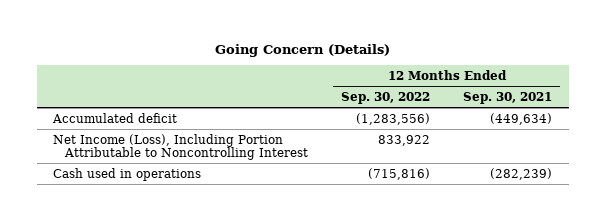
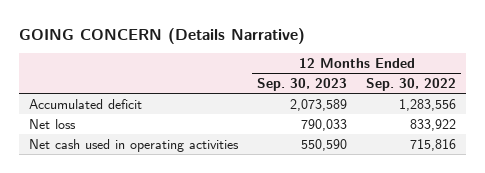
- Going Concern (Details)
+ GOING CONCERN (Details Narrative)
- | 12 Months Ended Sep. 30, 2022 | 12 Months Ended Sep. 30, 2021
+ | 12 Months Ended Sep. 30, 2023 | 12 Months Ended Sep. 30, 2022
- Accumulated deficit | (1,283,556) | (449,634)
- Net Income (Loss), Including Portion Attributable to Noncontrolling Interest | 833,922 |
- Cash used in operations | (715,816) | (282,239)
+ Accumulated deficit | 2,073,589 | 1,283,556
+ Net loss | 790,033 | 833,922
+ Net cash used in operating activities | 550,590 | 715,816

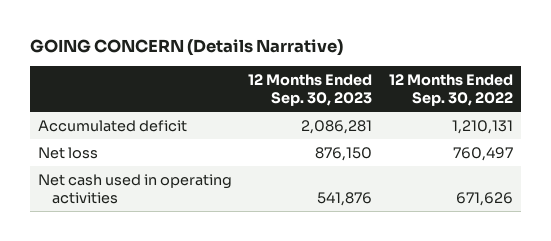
- Accumulated deficit | 2,073,589 | 1,283,556
- Net loss | 790,033 | 833,922
- Net cash used in operating activities | 550,590 | 715,816
+ Accumulated deficit | 2,086,281 | 1,210,131
+ Net loss | 876,150 | 760,497
+ Net cash used in operating activities | 541,876 | 671,626

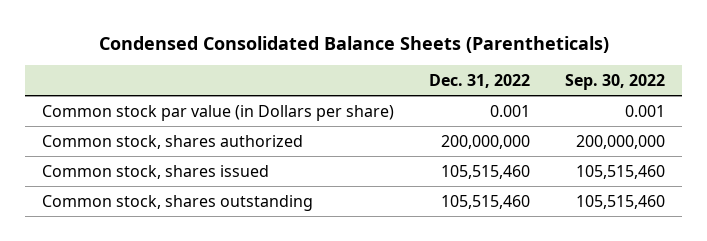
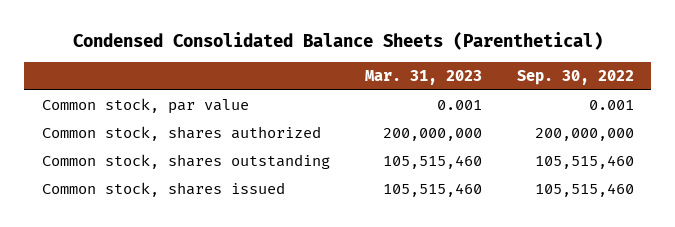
- Condensed Consolidated Balance Sheets (Parentheticals)
+ Condensed Consolidated Balance Sheets (Parenthetical)
- | Dec. 31, 2022 | Sep. 30, 2022
+ | Mar. 31, 2023 | Sep. 30, 2022
- Common stock par value (in Dollars per share) | 0.001 | 0.001
+ Common stock, par value | 0.001 | 0.001
moved down: Common stock, shares issued | 105,515,460 | 105,515,460

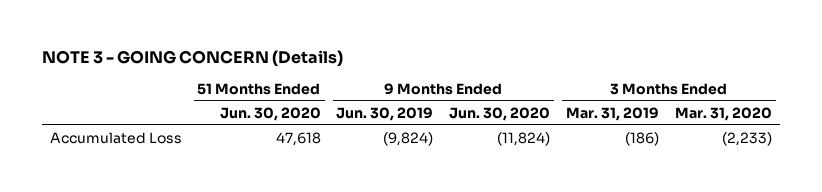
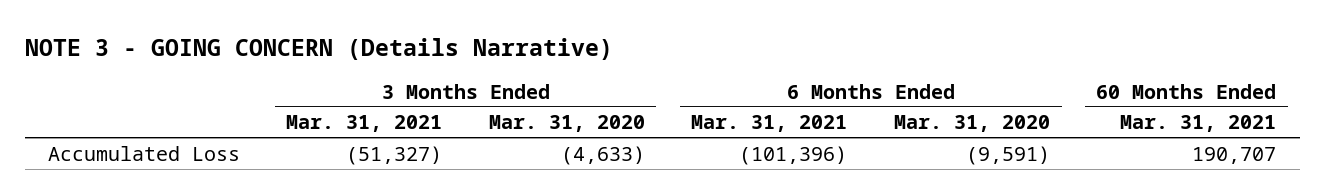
- NOTE 3 - GOING CONCERN (Details)
+ NOTE 3 - GOING CONCERN (Details Narrative)
- | 51 Months Ended Jun. 30, 2020 | 9 Months Ended Jun. 30, 2019 | 9 Months Ended Jun. 30, 2020 | 3 Months Ended Mar. 31, 2019 | 3 Months Ended Mar. 31, 2020
+ | 3 Months Ended Mar. 31, 2021 | 3 Months Ended Mar. 31, 2020 | 6 Months Ended Mar. 31, 2021 | 6 Months Ended Mar. 31, 2020 | 60 Months Ended Mar. 31, 2021
- Accumulated Loss | 47,618 | (9,824) | (11,824) | (186) | (2,233)
+ Accumulated Loss | (51,327) | (4,633) | (101,396) | (9,591) | 190,707

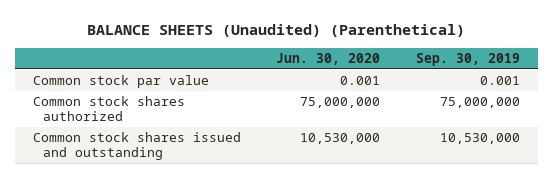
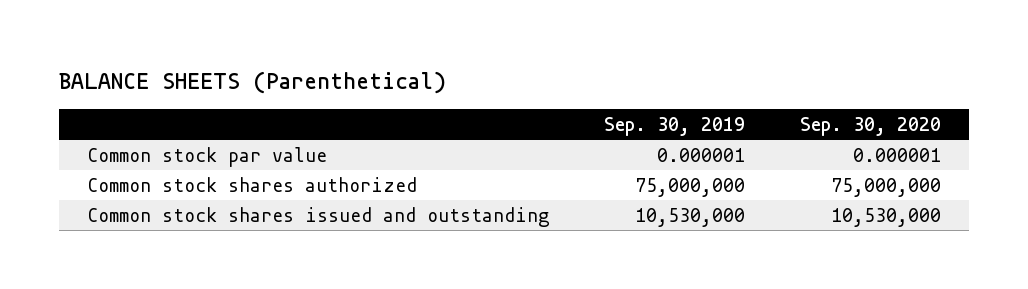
- BALANCE SHEETS (Unaudited) (Parenthetical)
+ BALANCE SHEETS (Parenthetical)
- | Jun. 30, 2020 | Sep. 30, 2019
+ | Sep. 30, 2019 | Sep. 30, 2020
- Common stock par value | 0.001 | 0.001
+ Common stock par value | 0.000001 | 0.000001

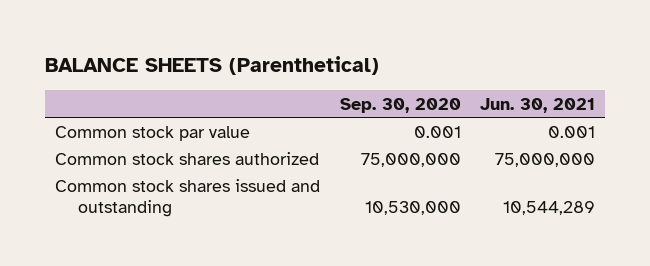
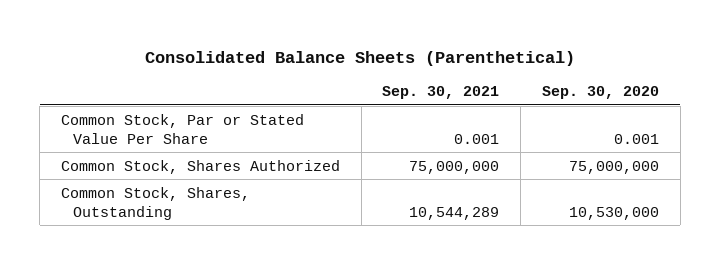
- BALANCE SHEETS (Parenthetical)
+ Consolidated Balance Sheets (Parenthetical)
- | Sep. 30, 2020 | Jun. 30, 2021
+ | Sep. 30, 2021 | Sep. 30, 2020
- Common stock par value | 0.001 | 0.001
- Common stock shares authorized | 75,000,000 | 75,000,000
- Common stock shares issued and outstanding | 10,530,000 | 10,544,289
+ Common Stock, Par or Stated Value Per Share | 0.001 | 0.001
+ Common Stock, Shares Authorized | 75,000,000 | 75,000,000
+ Common Stock, Shares, Outstanding | 10,544,289 | 10,530,000

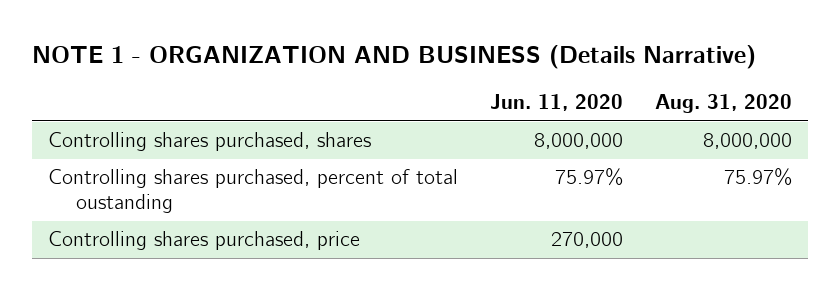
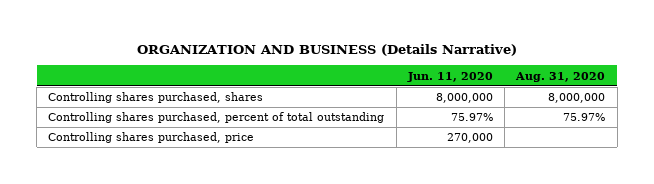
- NOTE 1 - ORGANIZATION AND BUSINESS (Details Narrative)
+ ORGANIZATION AND BUSINESS (Details Narrative)
- Controlling shares purchased, percent of total oustanding | 75.97% | 75.97%
+ Controlling shares purchased, percent of total outstanding | 75.97% | 75.97%

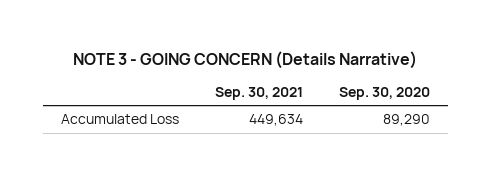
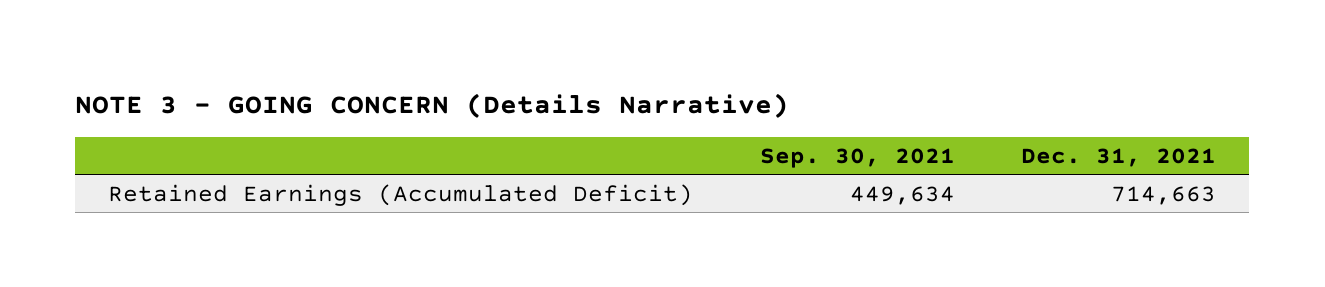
- | Sep. 30, 2021 | Sep. 30, 2020
+ | Sep. 30, 2021 | Dec. 31, 2021
- Accumulated Loss | 449,634 | 89,290
+ Retained Earnings (Accumulated Deficit) | 449,634 | 714,663

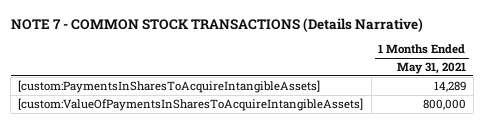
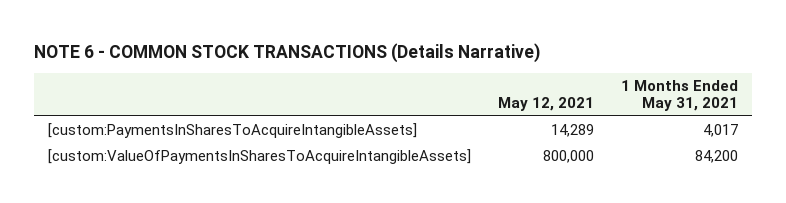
- NOTE 7 - COMMON STOCK TRANSACTIONS (Details Narrative)
+ NOTE 6 - COMMON STOCK TRANSACTIONS (Details Narrative)
- | 1 Months Ended May 31, 2021
+ | May 12, 2021 | 1 Months Ended May 31, 2021
- [custom:PaymentsInSharesToAcquireIntangibleAssets] | 14,289
- [custom:ValueOfPaymentsInSharesToAcquireIntangibleAssets] | 800,000
+ [custom:PaymentsInSharesToAcquireIntangibleAssets] | 14,289 | 4,017
+ [custom:ValueOfPaymentsInSharesToAcquireIntangibleAssets] | 800,000 | 84,200

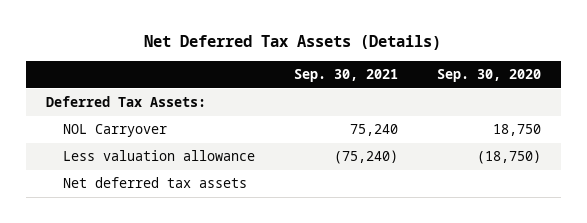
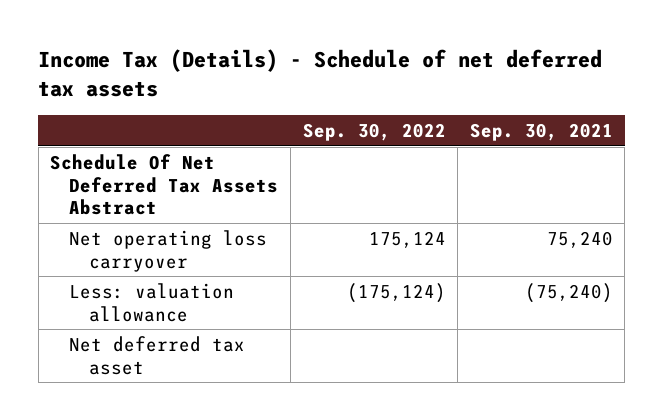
- Net Deferred Tax Assets (Details)
+ Income Tax (Details) - Schedule of net deferred tax assets
- | Sep. 30, 2021 | Sep. 30, 2020
+ | Sep. 30, 2022 | Sep. 30, 2021
- Deferred Tax Assets:
- NOL Carryover | 75,240 | 18,750
- Less valuation allowance | (75,240) | (18,750)
- Net deferred tax assets
+ Schedule Of Net Deferred Tax Assets Abstract
+ Net operating loss carryover | 175,124 | 75,240
+ Less: valuation allowance | (175,124) | (75,240)
+ Net deferred tax asset

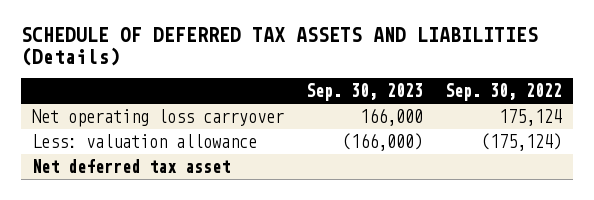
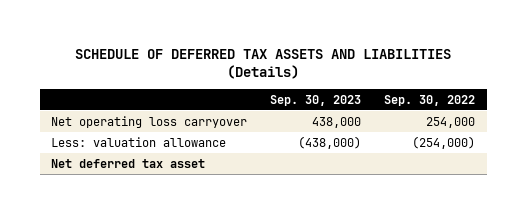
- Net operating loss carryover | 166,000 | 175,124
- Less: valuation allowance | (166,000) | (175,124)
+ Net operating loss carryover | 438,000 | 254,000
+ Less: valuation allowance | (438,000) | (254,000)

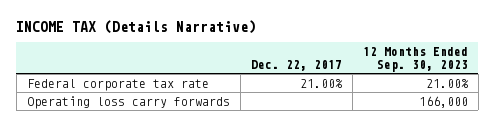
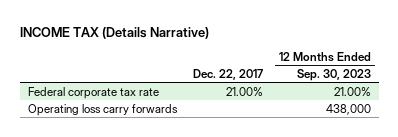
- Operating loss carry forwards | | 166,000
+ Operating loss carry forwards | | 438,000

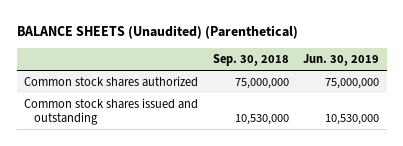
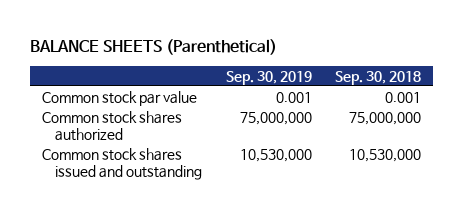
- BALANCE SHEETS (Unaudited) (Parenthetical)
+ BALANCE SHEETS (Parenthetical)
- | Sep. 30, 2018 | Jun. 30, 2019
+ | Sep. 30, 2019 | Sep. 30, 2018
+ Common stock par value | 0.001 | 0.001

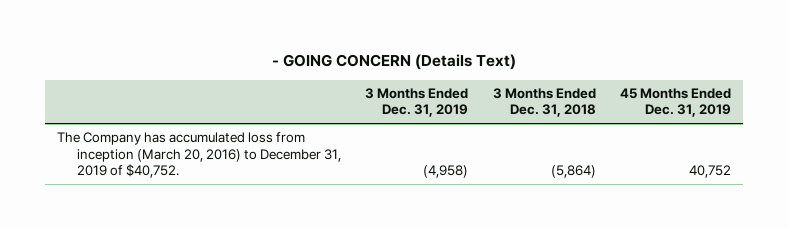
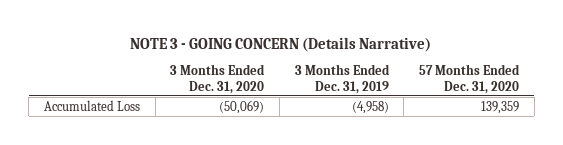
- - GOING CONCERN (Details Text)
+ NOTE 3 - GOING CONCERN (Details Narrative)
- | 3 Months Ended Dec. 31, 2019 | 3 Months Ended Dec. 31, 2018 | 45 Months Ended Dec. 31, 2019
+ | 3 Months Ended Dec. 31, 2020 | 3 Months Ended Dec. 31, 2019 | 57 Months Ended Dec. 31, 2020
- The Company has accumulated loss from inception (March 20, 2016) to December 31, 2019 of $40,752. | (4,958) | (5,864) | 40,752
+ Accumulated Loss | (50,069) | (4,958) | 139,359

